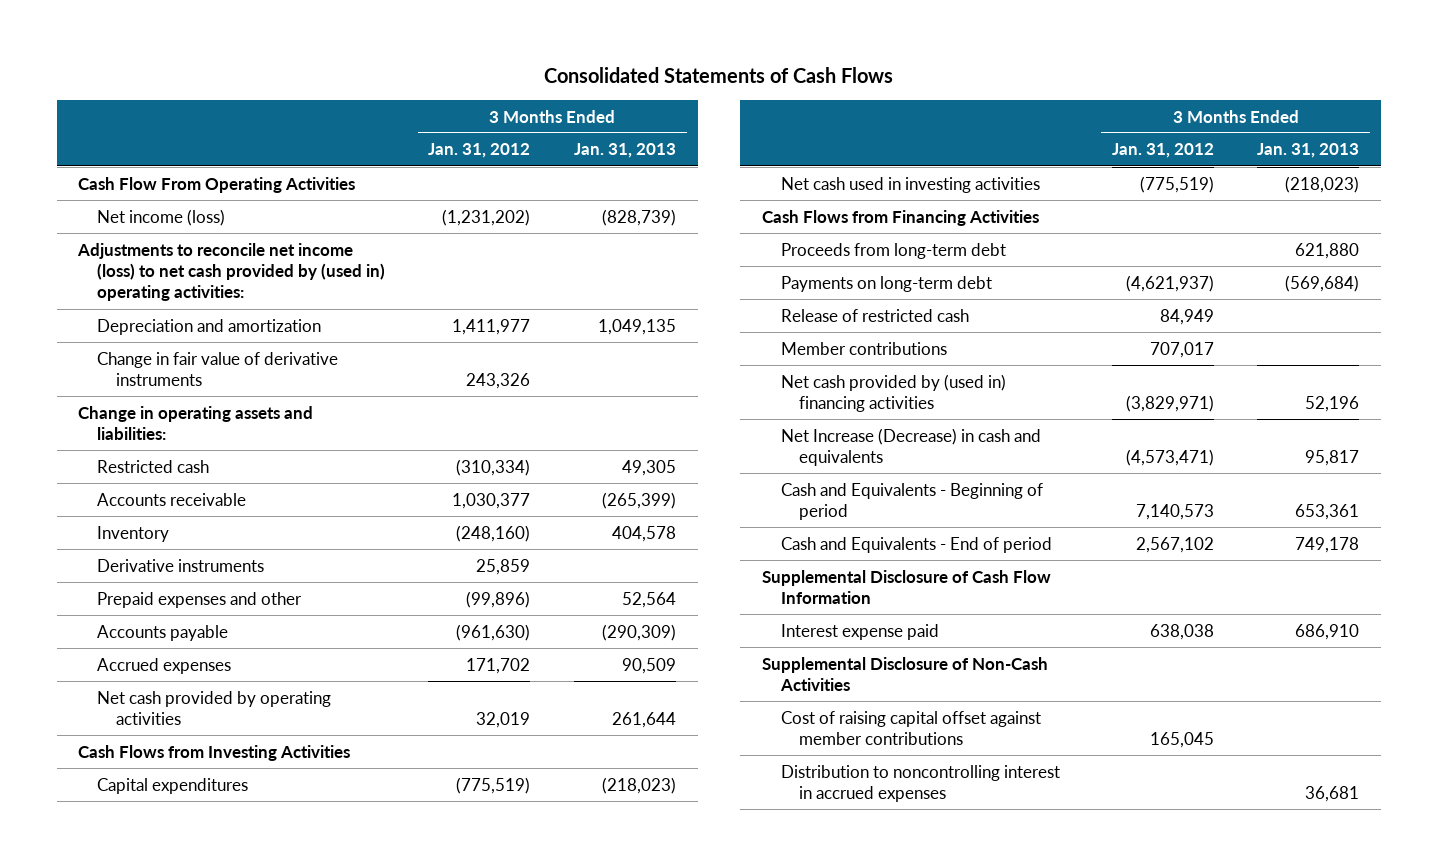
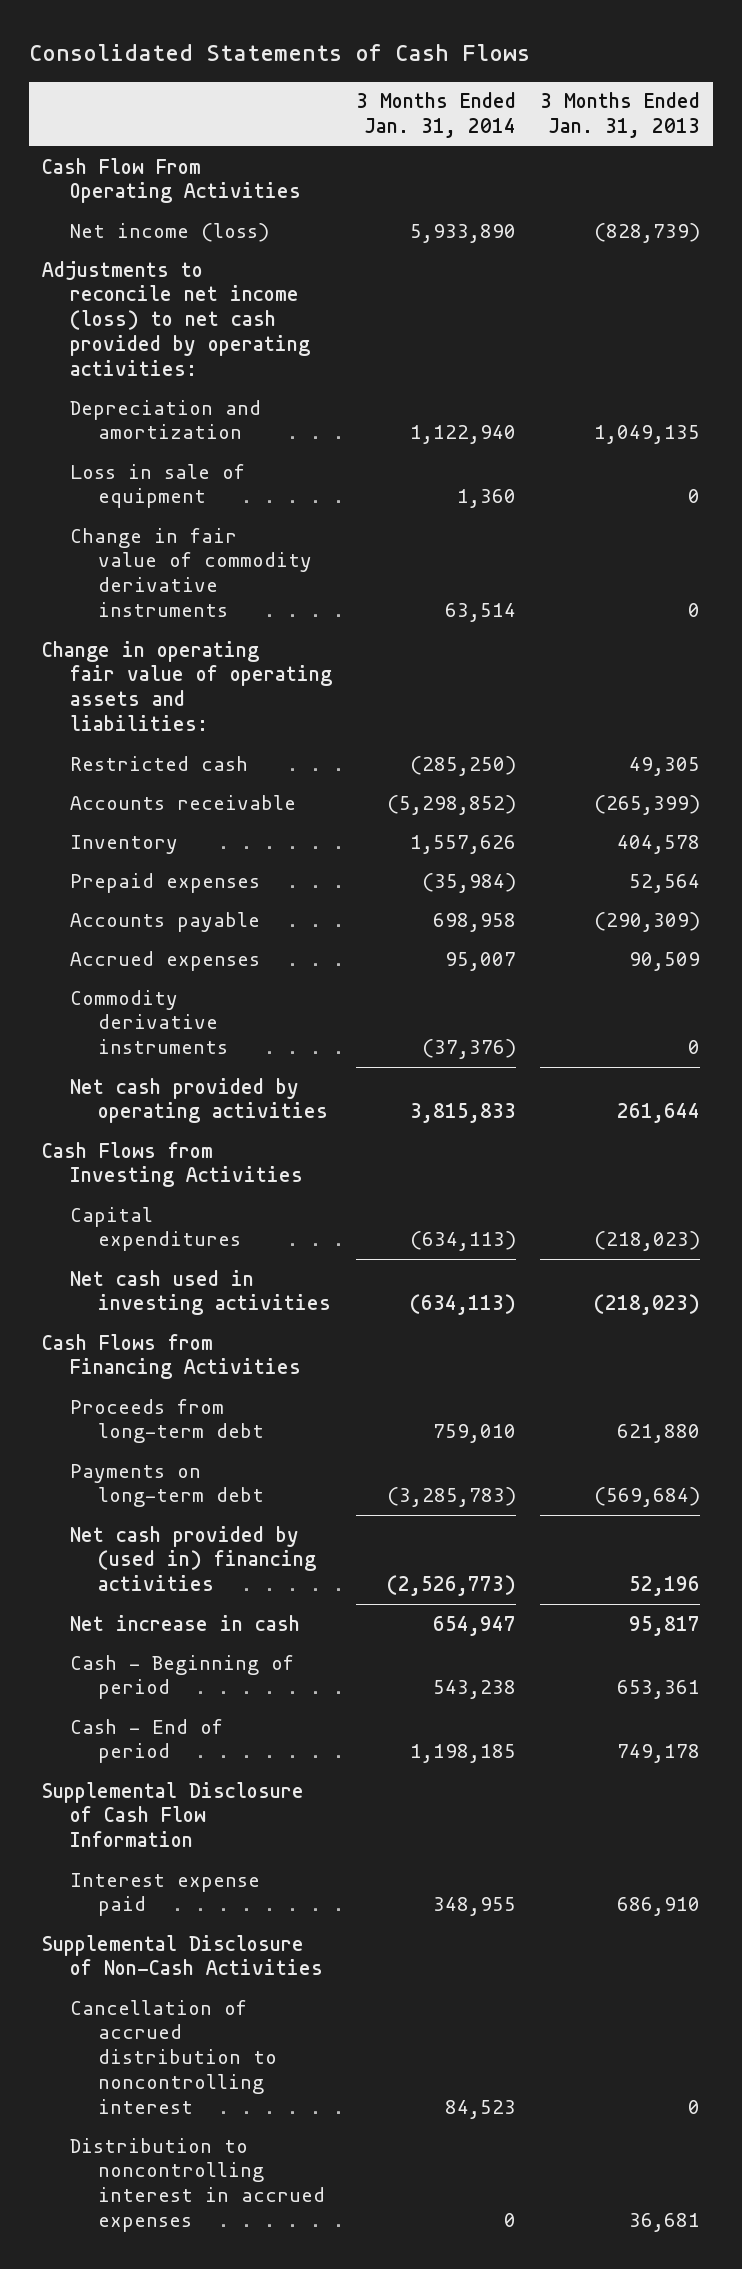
- | 3 Months Ended Jan. 31, 2012 | 3 Months Ended Jan. 31, 2013
+ | 3 Months Ended Jan. 31, 2014 | 3 Months Ended Jan. 31, 2013
- Adjustments to reconcile net income (loss) to net cash provided by (used in) operating activities:
+ Adjustments to reconcile net income (loss) to net cash provided by operating activities:
- Change in fair value of derivative instruments | 243,326 |
- Change in operating assets and liabilities:
+ Loss in sale of equipment | 1,360 | 0
+ Change in fair value of commodity derivative instruments | 63,514 | 0
+ Change in operating fair value of operating assets and liabilities:
- Derivative instruments | 25,859 |
- Prepaid expenses and other | (99,896) | 52,564
+ Prepaid expenses | (35,984) | 52,564
+ Commodity derivative instruments | (37,376) | 0
- Release of restricted cash | 84,949 |
- Member contributions | 707,017 |
- Net Increase (Decrease) in cash and equivalents | (4,573,471) | 95,817
- Cash and Equivalents - Beginning of period | 7,140,573 | 653,361
- Cash and Equivalents - End of period | 2,567,102 | 749,178
+ Net increase in cash | 654,947 | 95,817
+ Cash - Beginning of period | 543,238 | 653,361
+ Cash - End of period | 1,198,185 | 749,178
- Cost of raising capital offset against member contributions | 165,045 |
+ Cancellation of accrued distribution to noncontrolling interest | 84,523 | 0

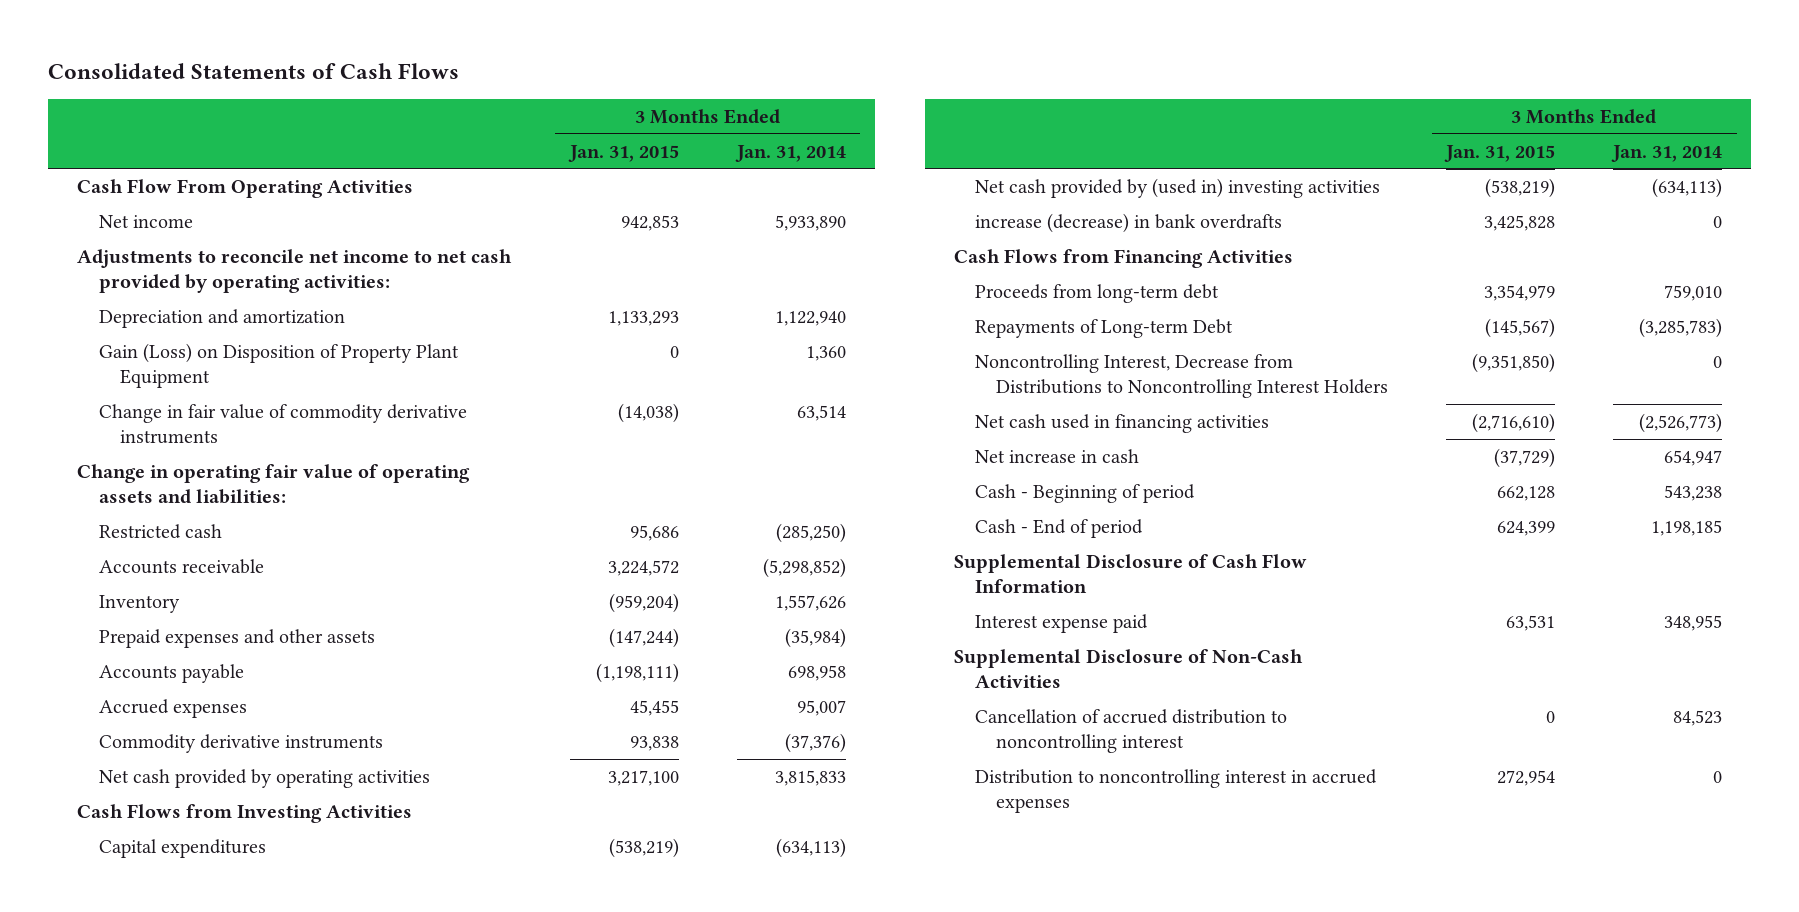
- | 3 Months Ended Jan. 31, 2014 | 3 Months Ended Jan. 31, 2013
+ | 3 Months Ended Jan. 31, 2015 | 3 Months Ended Jan. 31, 2014
- Net income (loss) | 5,933,890 | (828,739)
- Adjustments to reconcile net income (loss) to net cash provided by operating activities:
+ Net income | 942,853 | 5,933,890
+ Adjustments to reconcile net income to net cash provided by operating activities:
- Loss in sale of equipment | 1,360 | 0
+ Gain (Loss) on Disposition of Property Plant Equipment | 0 | 1,360
- Prepaid expenses | (35,984) | 52,564
+ Prepaid expenses and other assets | (147,244) | (35,984)
- Net cash used in investing activities | (634,113) | (218,023)
+ Net cash provided by (used in) investing activities | (538,219) | (634,113)
+ increase (decrease) in bank overdrafts | 3,425,828 | 0
- Payments on long-term debt | (3,285,783) | (569,684)
- Net cash provided by (used in) financing activities | (2,526,773) | 52,196
+ Repayments of Long-term Debt | (145,567) | (3,285,783)
+ Noncontrolling Interest, Decrease from Distributions to Noncontrolling Interest Holders | (9,351,850) | 0
+ Net cash used in financing activities | (2,716,610) | (2,526,773)

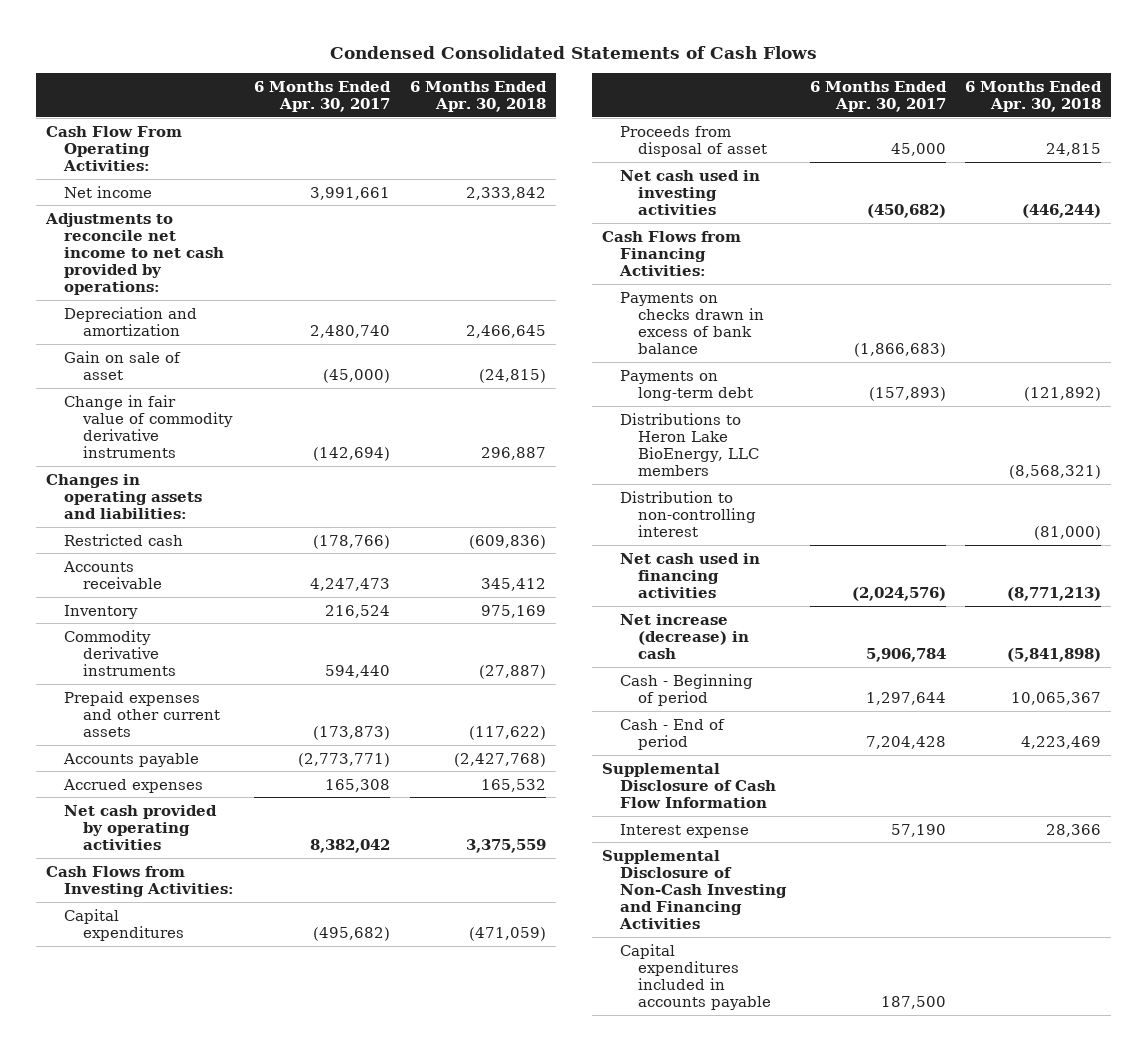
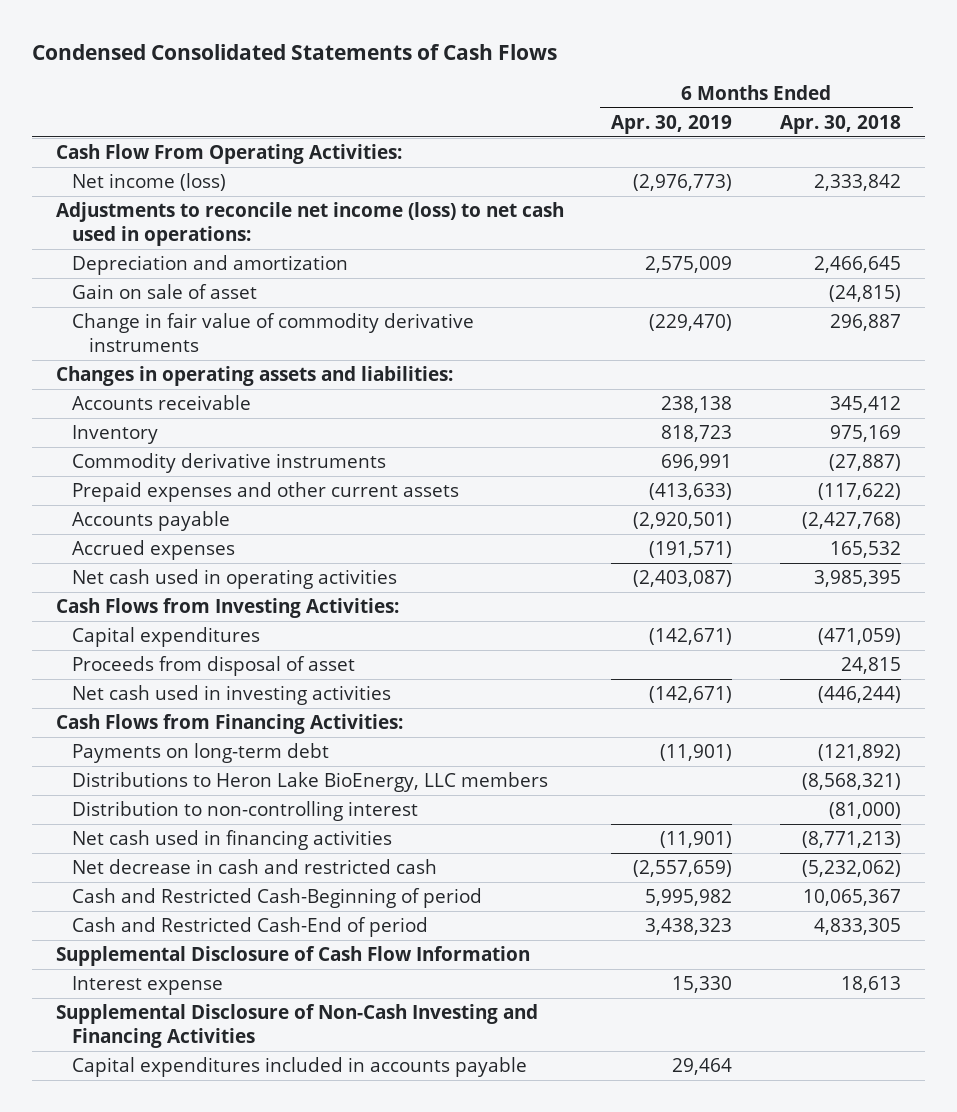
- | 6 Months Ended Apr. 30, 2017 | 6 Months Ended Apr. 30, 2018
+ | 6 Months Ended Apr. 30, 2019 | 6 Months Ended Apr. 30, 2018
- Net income | 3,991,661 | 2,333,842
- Adjustments to reconcile net income to net cash provided by operations:
+ Net income (loss) | (2,976,773) | 2,333,842
+ Adjustments to reconcile net income (loss) to net cash used in operations:
- Restricted cash | (178,766) | (609,836)
- Net cash provided by operating activities | 8,382,042 | 3,375,559
+ Net cash used in operating activities | (2,403,087) | 3,985,395
- Payments on checks drawn in excess of bank balance | (1,866,683) |
- Net increase (decrease) in cash | 5,906,784 | (5,841,898)
- Cash - Beginning of period | 1,297,644 | 10,065,367
- Cash - End of period | 7,204,428 | 4,223,469
+ Net decrease in cash and restricted cash | (2,557,659) | (5,232,062)
+ Cash and Restricted Cash-Beginning of period | 5,995,982 | 10,065,367
+ Cash and Restricted Cash-End of period | 3,438,323 | 4,833,305
- Interest expense | 57,190 | 28,366
+ Interest expense | 15,330 | 18,613

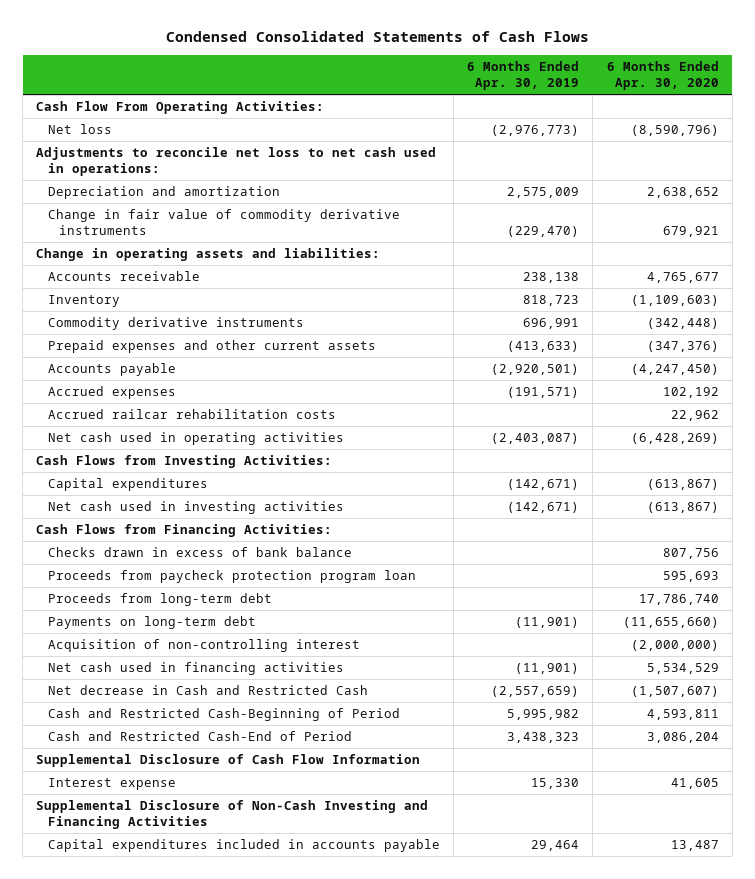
- | 6 Months Ended Apr. 30, 2019 | 6 Months Ended Apr. 30, 2018
+ | 6 Months Ended Apr. 30, 2019 | 6 Months Ended Apr. 30, 2020
- Net income (loss) | (2,976,773) | 2,333,842
- Adjustments to reconcile net income (loss) to net cash used in operations:
+ Net loss | (2,976,773) | (8,590,796)
+ Adjustments to reconcile net loss to net cash used in operations:
- Gain on sale of asset | | (24,815)
- Changes in operating assets and liabilities:
+ Change in operating assets and liabilities:
+ Accrued railcar rehabilitation costs | | 22,962
- Proceeds from disposal of asset | | 24,815
+ Checks drawn in excess of bank balance | | 807,756
+ Proceeds from paycheck protection program loan | | 595,693
+ Proceeds from long-term debt | | 17,786,740
- Distributions to Heron Lake BioEnergy, LLC members | | (8,568,321)
- Distribution to non-controlling interest | | (81,000)
+ Acquisition of non-controlling interest | | (2,000,000)
- Net decrease in cash and restricted cash | (2,557,659) | (5,232,062)
- Cash and Restricted Cash-Beginning of period | 5,995,982 | 10,065,367
- Cash and Restricted Cash-End of period | 3,438,323 | 4,833,305
+ Net decrease in Cash and Restricted Cash | (2,557,659) | (1,507,607)
+ Cash and Restricted Cash-Beginning of Period | 5,995,982 | 4,593,811
+ Cash and Restricted Cash-End of Period | 3,438,323 | 3,086,204

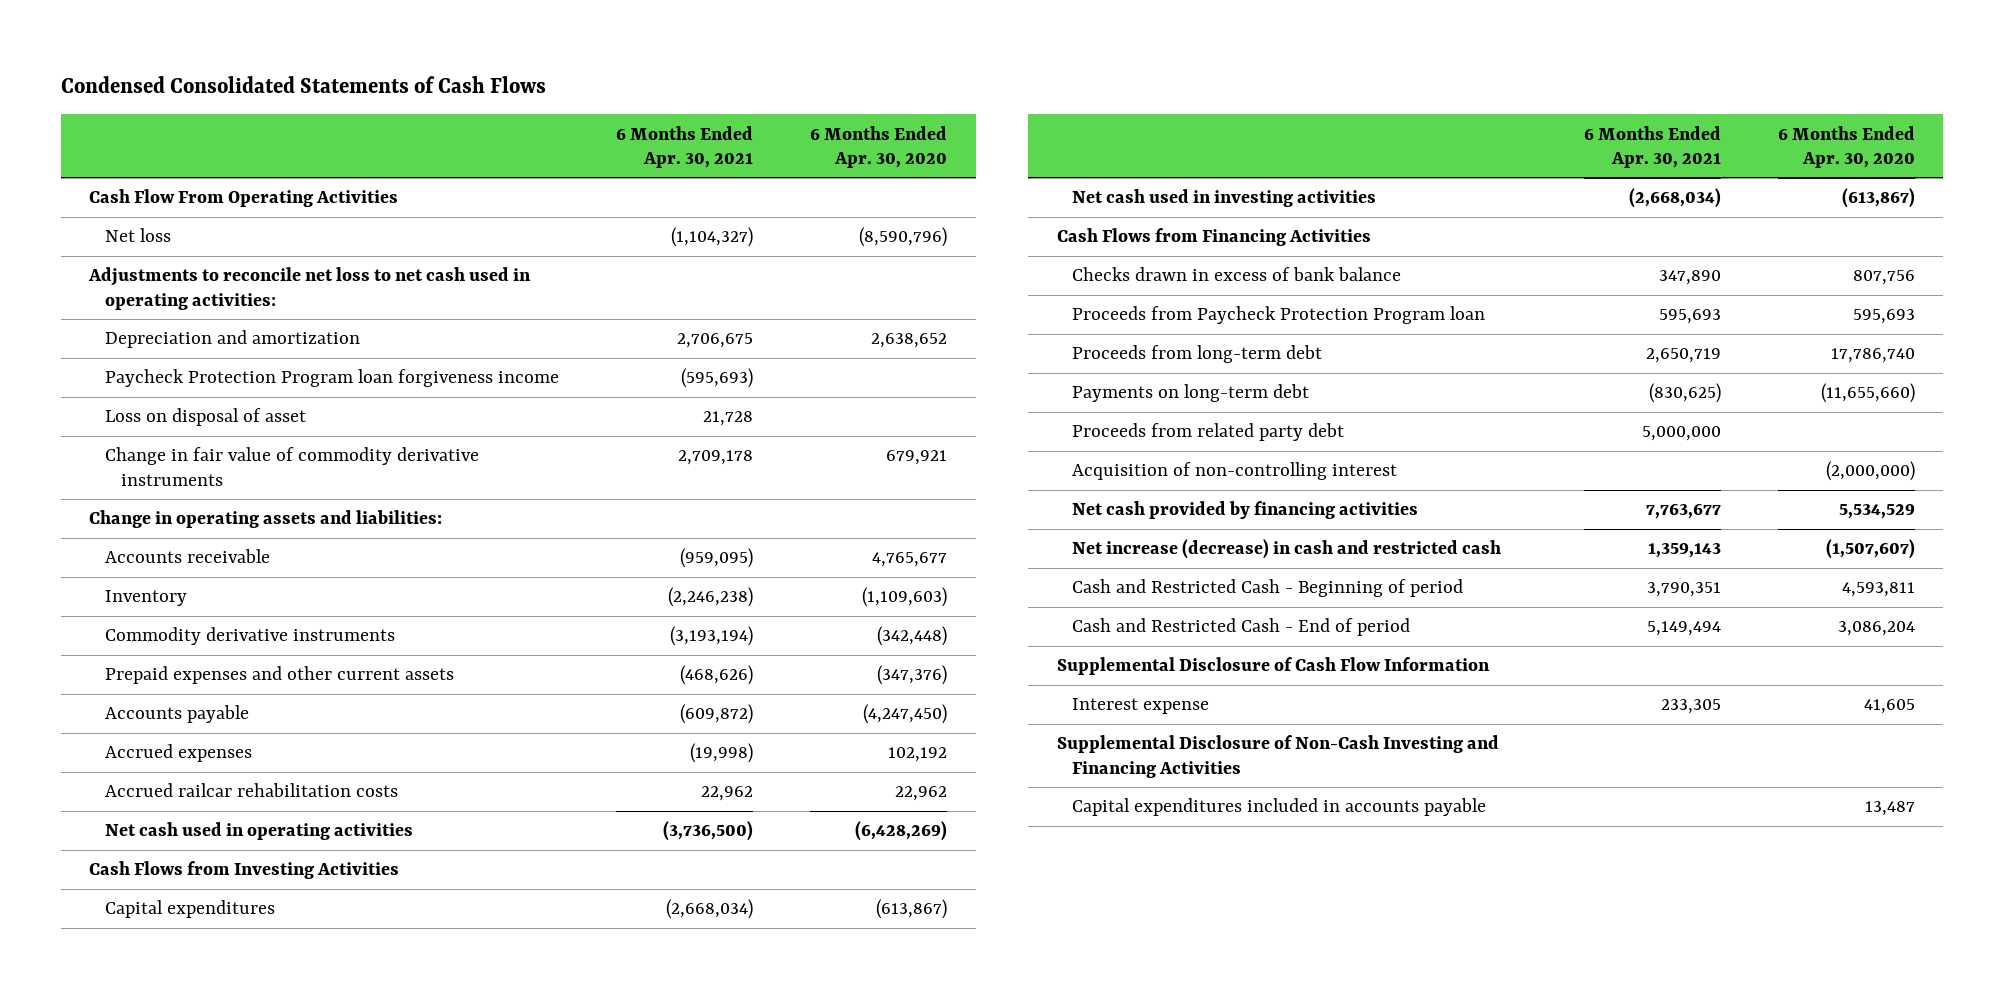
- | 6 Months Ended Apr. 30, 2019 | 6 Months Ended Apr. 30, 2020
+ | 6 Months Ended Apr. 30, 2021 | 6 Months Ended Apr. 30, 2020
- Cash Flow From Operating Activities:
+ Cash Flow From Operating Activities
- Adjustments to reconcile net loss to net cash used in operations:
+ Adjustments to reconcile net loss to net cash used in operating activities:
+ Paycheck Protection Program loan forgiveness income | (595,693) |
+ Loss on disposal of asset | 21,728 |
- Cash Flows from Investing Activities:
+ Cash Flows from Investing Activities
- Cash Flows from Financing Activities:
+ Cash Flows from Financing Activities
- Proceeds from paycheck protection program loan | | 595,693
+ Proceeds from Paycheck Protection Program loan | 595,693 | 595,693
+ Proceeds from related party debt | 5,000,000 |
- Net cash used in financing activities | (11,901) | 5,534,529
- Net decrease in Cash and Restricted Cash | (2,557,659) | (1,507,607)
- Cash and Restricted Cash-Beginning of Period | 5,995,982 | 4,593,811
- Cash and Restricted Cash-End of Period | 3,438,323 | 3,086,204
+ Net cash provided by financing activities | 7,763,677 | 5,534,529
+ Net increase (decrease) in cash and restricted cash | 1,359,143 | (1,507,607)
+ Cash and Restricted Cash - Beginning of period | 3,790,351 | 4,593,811
+ Cash and Restricted Cash - End of period | 5,149,494 | 3,086,204

